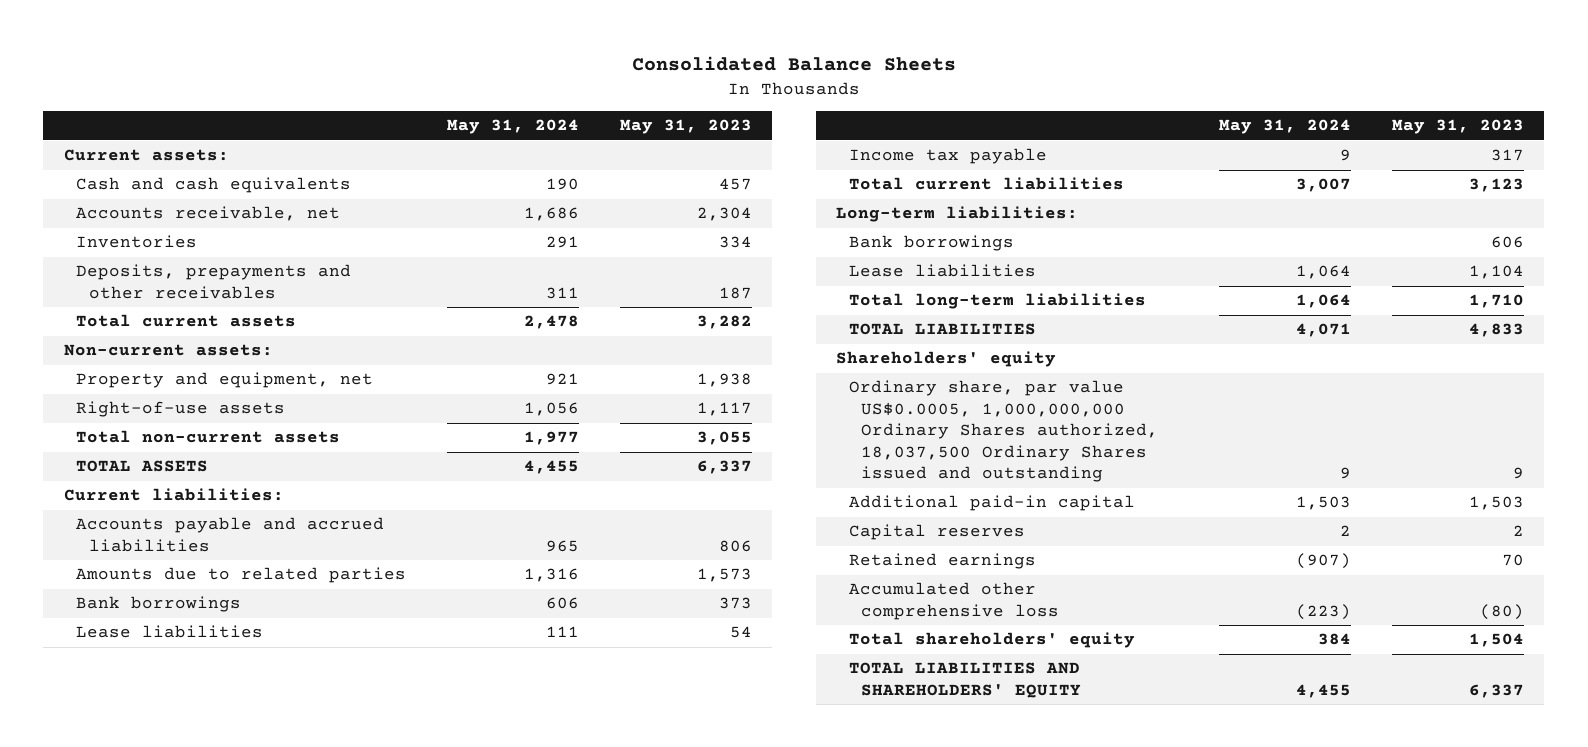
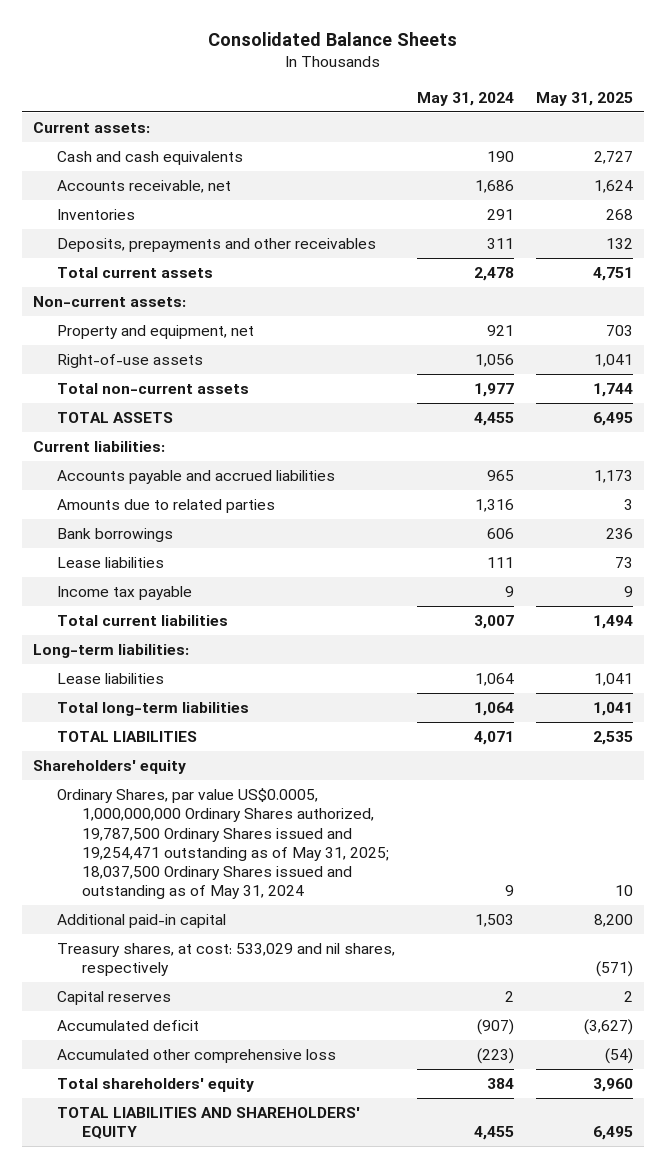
- | May 31, 2024 | May 31, 2023
+ | May 31, 2024 | May 31, 2025
- Bank borrowings | | 606
- Ordinary share, par value US$0.0005, 1,000,000,000 Ordinary Shares authorized, 18,037,500 Ordinary Shares issued and outstanding | 9 | 9
+ Ordinary Shares, par value US$0.0005, 1,000,000,000 Ordinary Shares authorized, 19,787,500 Ordinary Shares issued and 19,254,471 outstanding as of May 31, 2025; 18,037,500 Ordinary Shares issued and outstanding as of May 31, 2024 | 9 | 10
+ Treasury shares, at cost: 533,029 and nil shares, respectively | | (571)
- Retained earnings | (907) | 70
+ Accumulated deficit | (907) | (3,627)

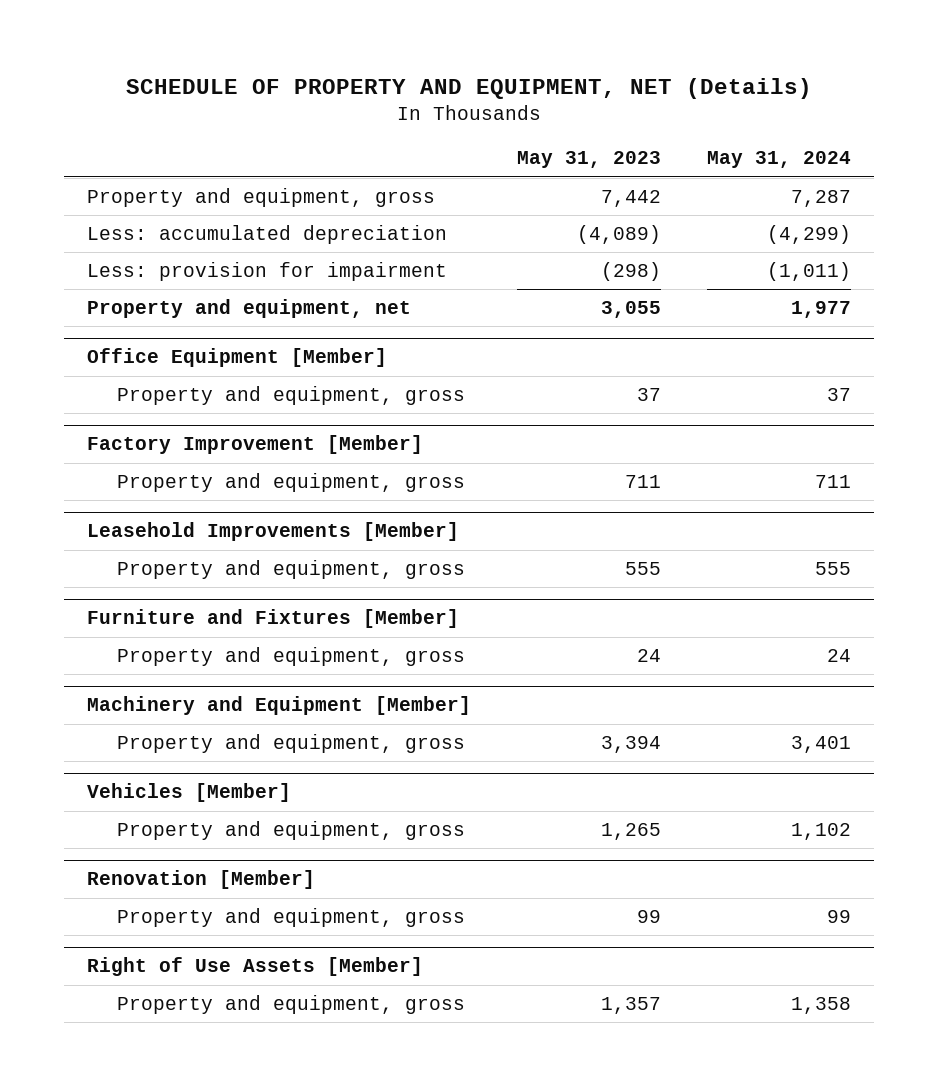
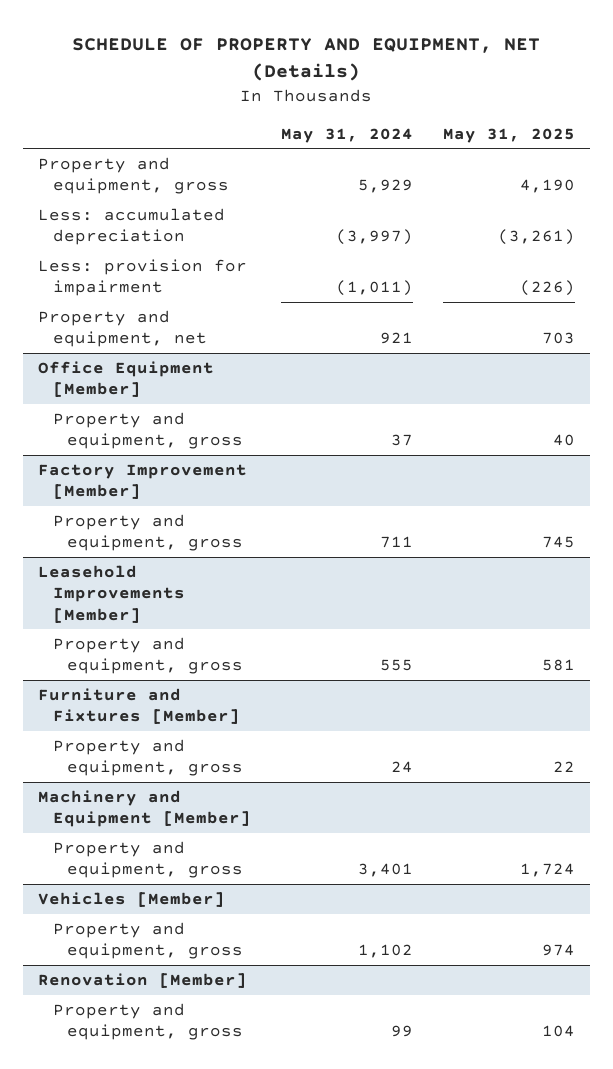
- | May 31, 2023 | May 31, 2024
+ | May 31, 2024 | May 31, 2025
- Property and equipment, gross | 7,442 | 7,287
- Less: accumulated depreciation | (4,089) | (4,299)
+ Property and equipment, gross | 5,929 | 4,190
+ Less: accumulated depreciation | (3,997) | (3,261)
- Property and equipment, net | 3,055 | 1,977
+ Property and equipment, net | 921 | 703
- Right of Use Assets [Member]
- Property and equipment, gross | 1,357 | 1,358

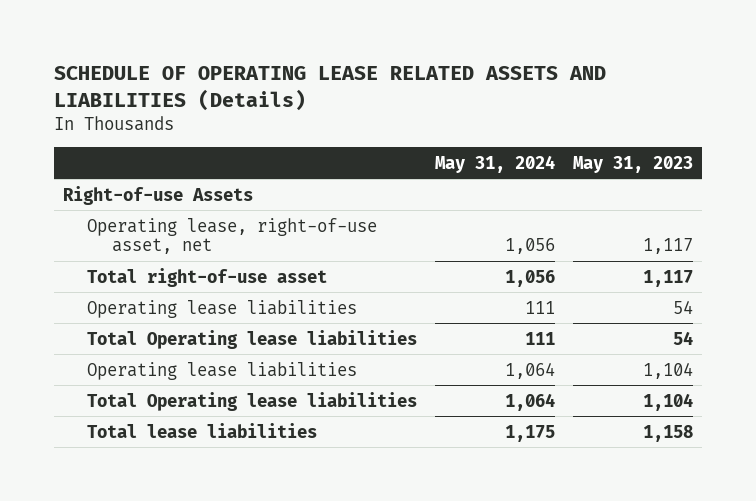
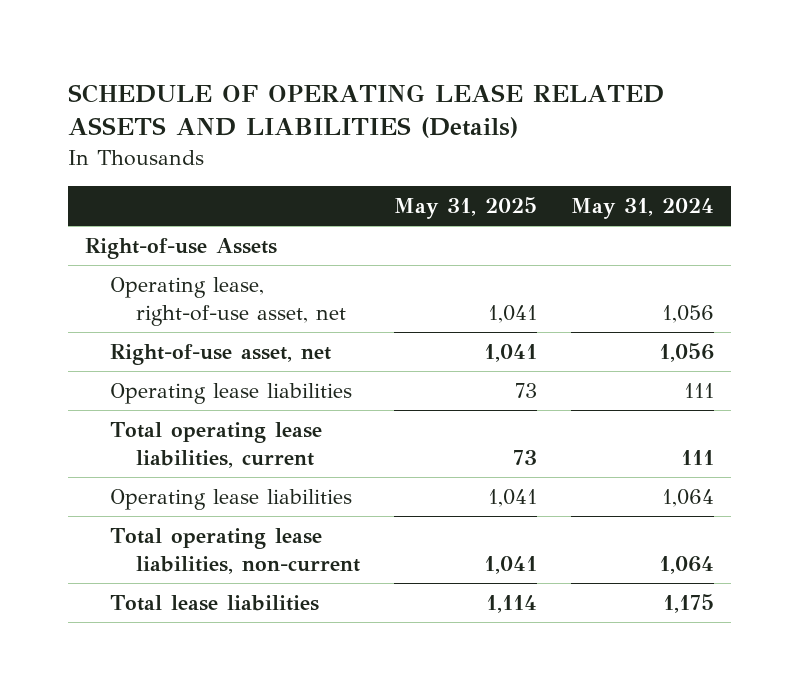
- | May 31, 2024 | May 31, 2023
+ | May 31, 2025 | May 31, 2024
- Total right-of-use asset | 1,056 | 1,117
+ Right-of-use asset, net | 1,041 | 1,056
- Total Operating lease liabilities | 111 | 54
+ Total operating lease liabilities, current | 73 | 111
- Total Operating lease liabilities | 1,064 | 1,104
+ Total operating lease liabilities, non-current | 1,041 | 1,064

